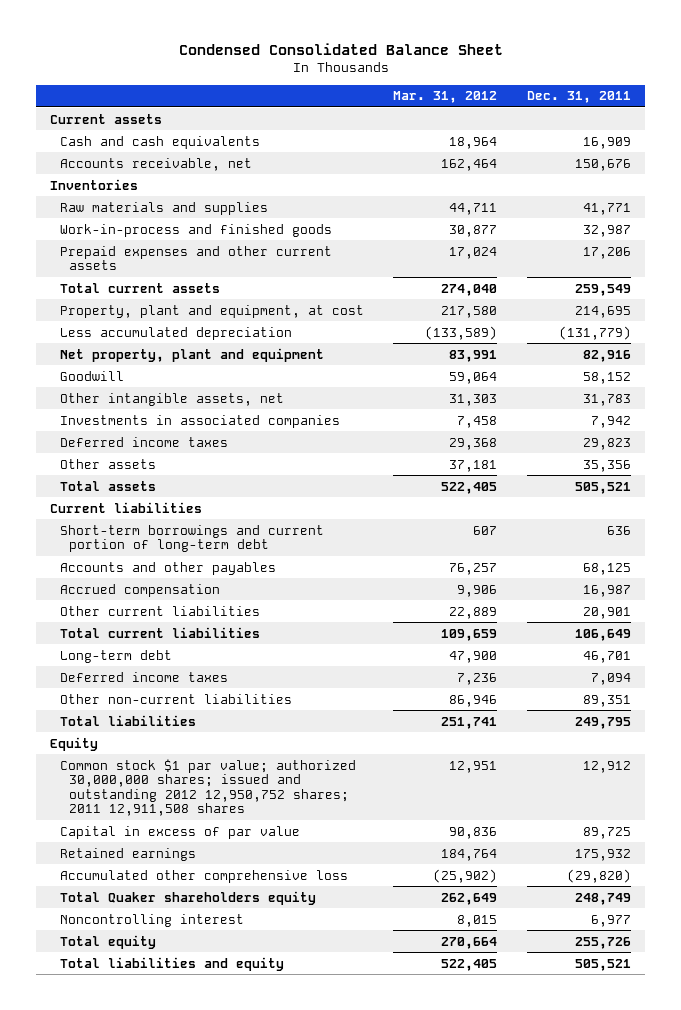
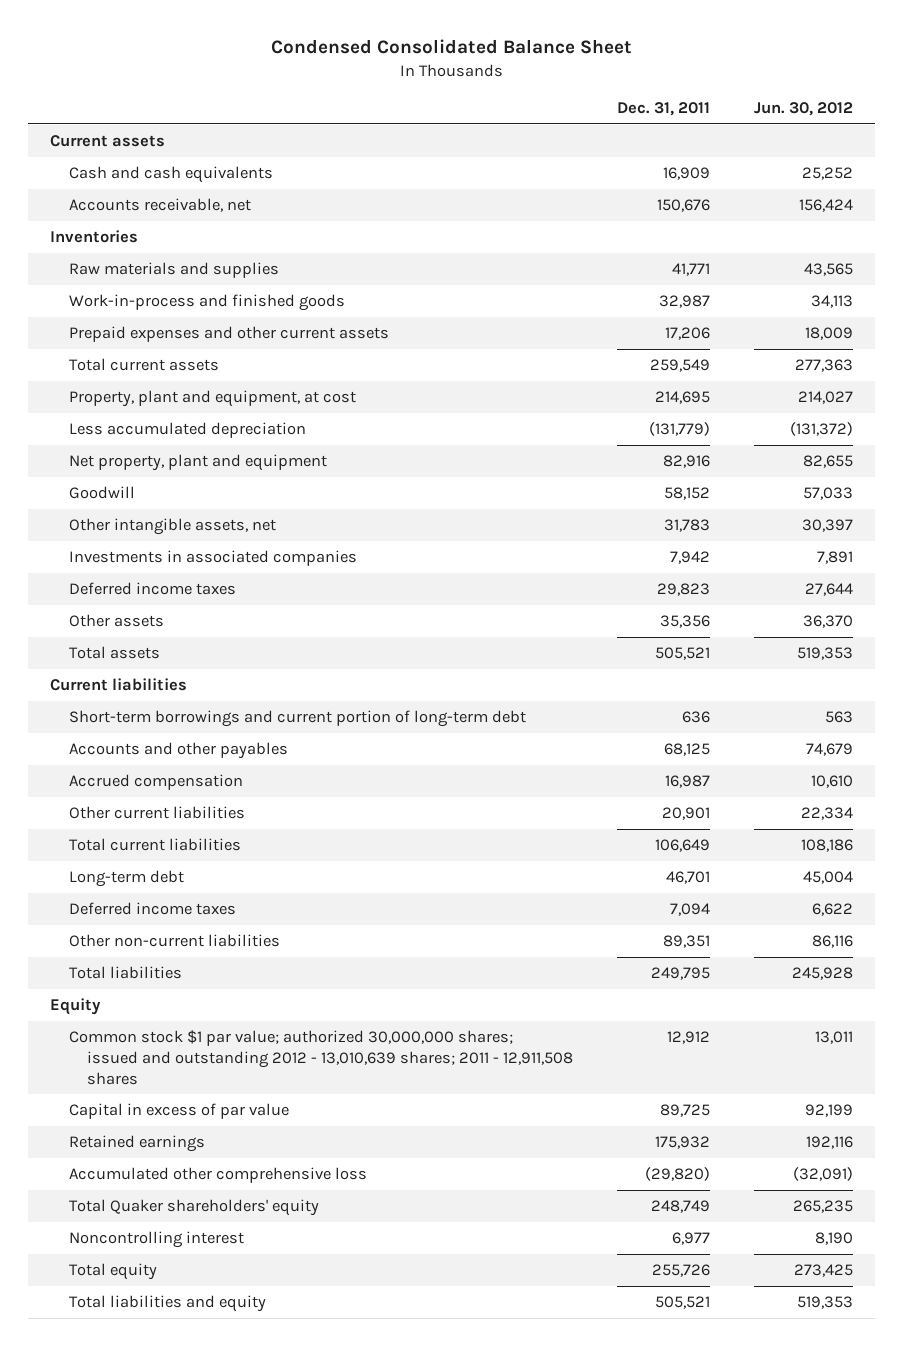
- | Mar. 31, 2012 | Dec. 31, 2011
+ | Dec. 31, 2011 | Jun. 30, 2012
- Common stock $1 par value; authorized 30,000,000 shares; issued and outstanding 2012 12,950,752 shares; 2011 12,911,508 shares | 12,951 | 12,912
+ Common stock $1 par value; authorized 30,000,000 shares; issued and outstanding 2012 - 13,010,639 shares; 2011 - 12,911,508 shares | 12,912 | 13,011
- Total Quaker shareholders equity | 262,649 | 248,749
+ Total Quaker shareholders' equity | 248,749 | 265,235

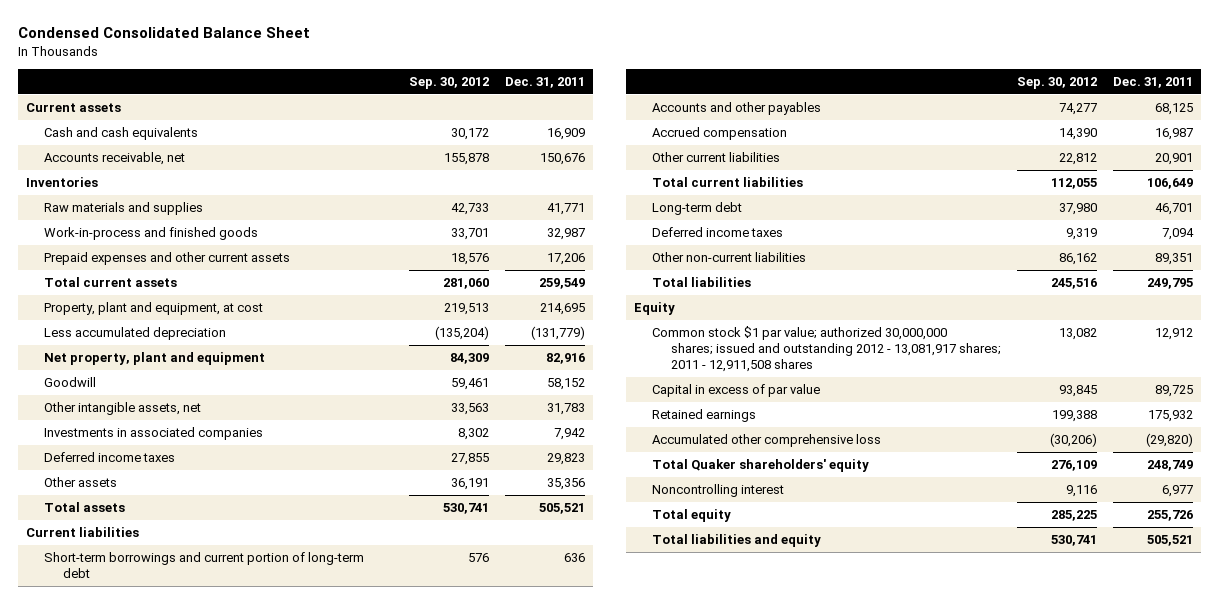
- | Dec. 31, 2011 | Jun. 30, 2012
+ | Sep. 30, 2012 | Dec. 31, 2011
- Common stock $1 par value; authorized 30,000,000 shares; issued and outstanding 2012 - 13,010,639 shares; 2011 - 12,911,508 shares | 12,912 | 13,011
+ Common stock $1 par value; authorized 30,000,000 shares; issued and outstanding 2012 - 13,081,917 shares; 2011 - 12,911,508 shares | 13,082 | 12,912

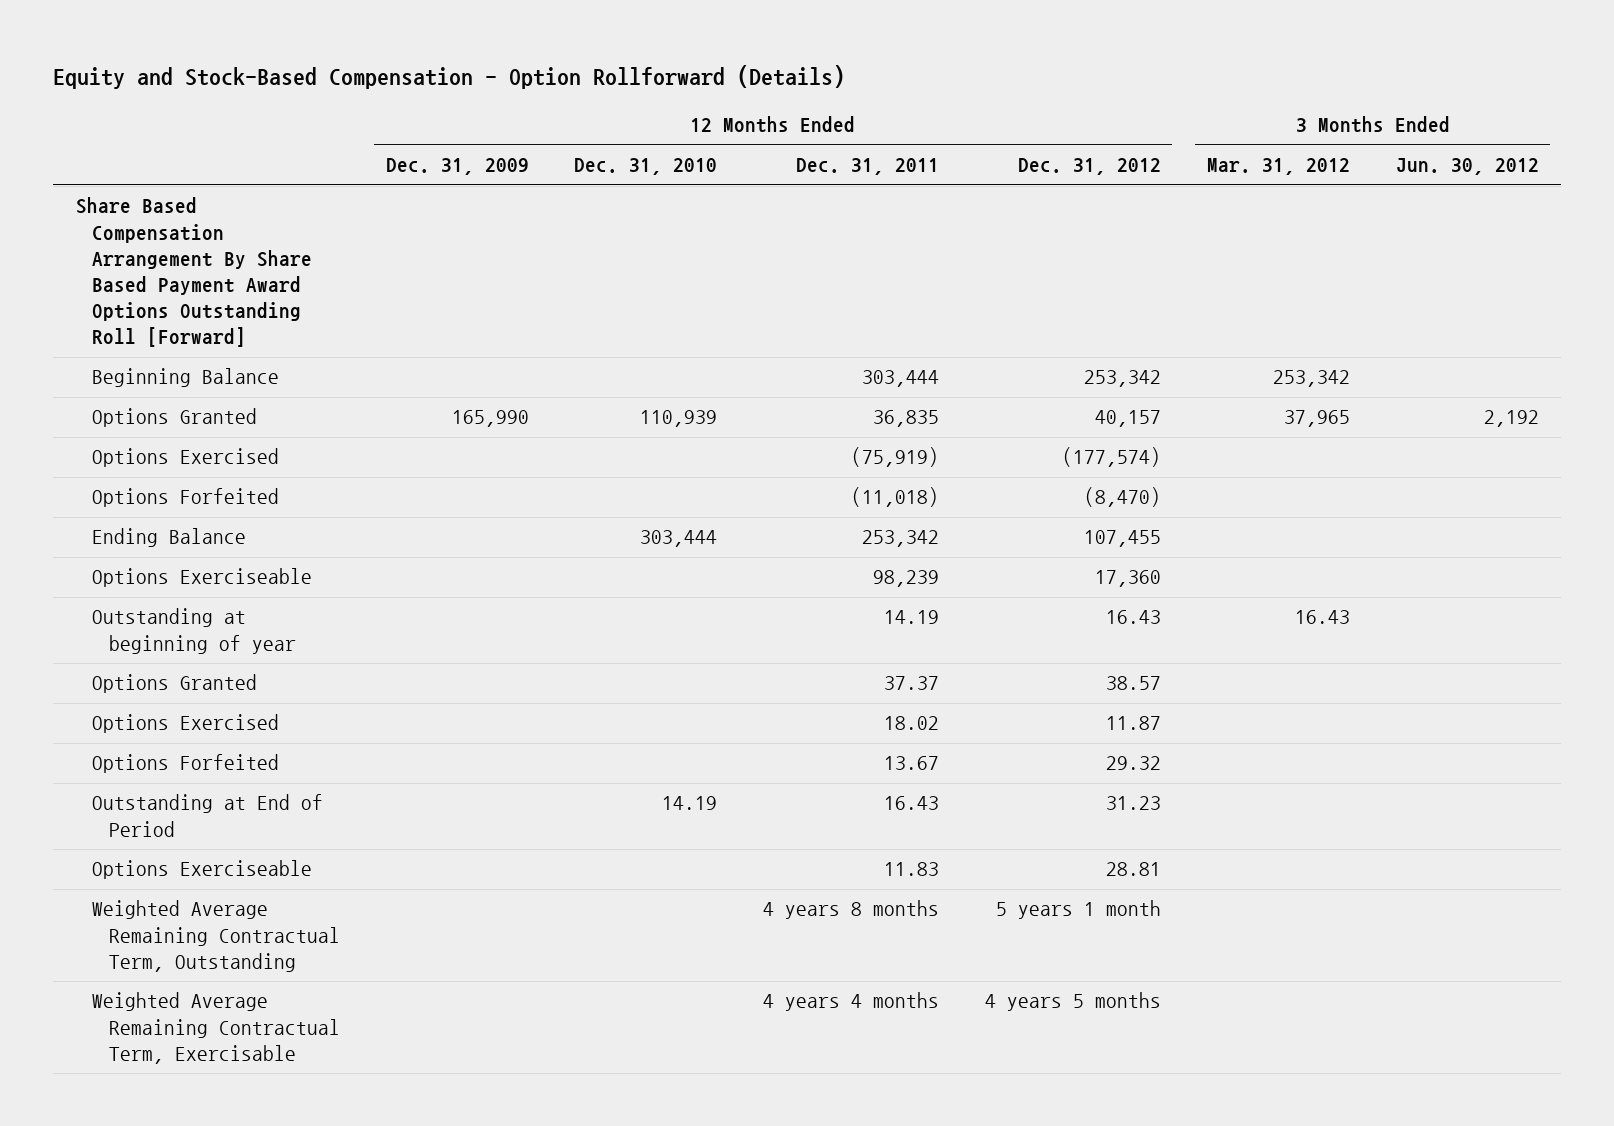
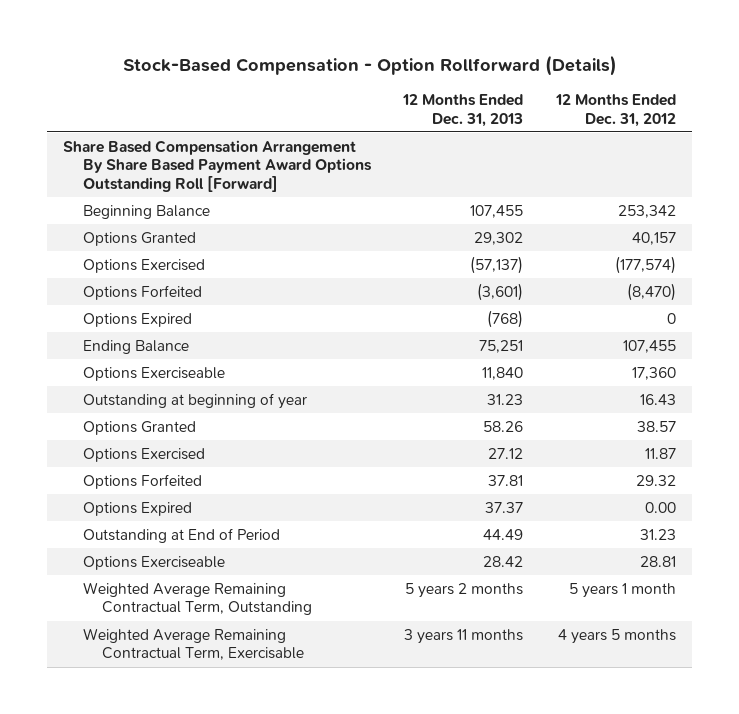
- Equity and Stock-Based Compensation - Option Rollforward (Details)
+ Stock-Based Compensation - Option Rollforward (Details)
- | 12 Months Ended Dec. 31, 2009 | 12 Months Ended Dec. 31, 2010 | 12 Months Ended Dec. 31, 2011 | 12 Months Ended Dec. 31, 2012 | 3 Months Ended Mar. 31, 2012 | 3 Months Ended Jun. 30, 2012
+ | 12 Months Ended Dec. 31, 2013 | 12 Months Ended Dec. 31, 2012
+ Options Expired | (768) | 0
+ Options Expired | 37.37 | 0.00

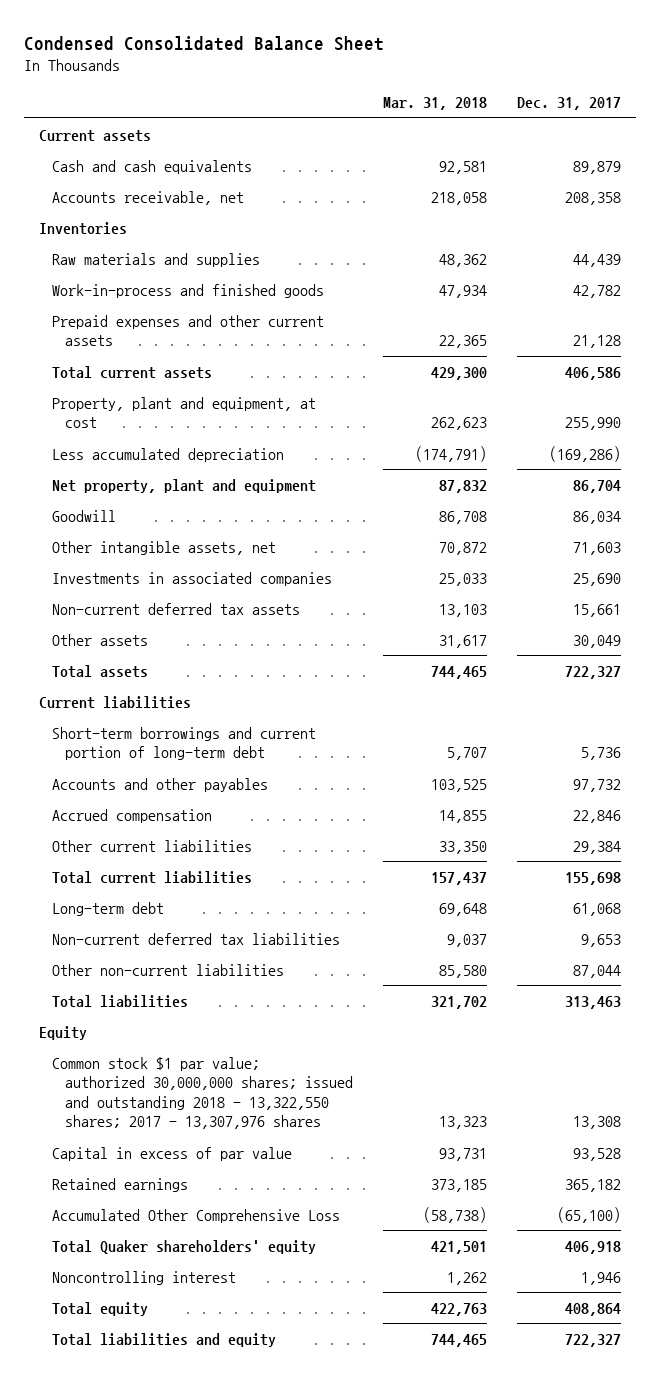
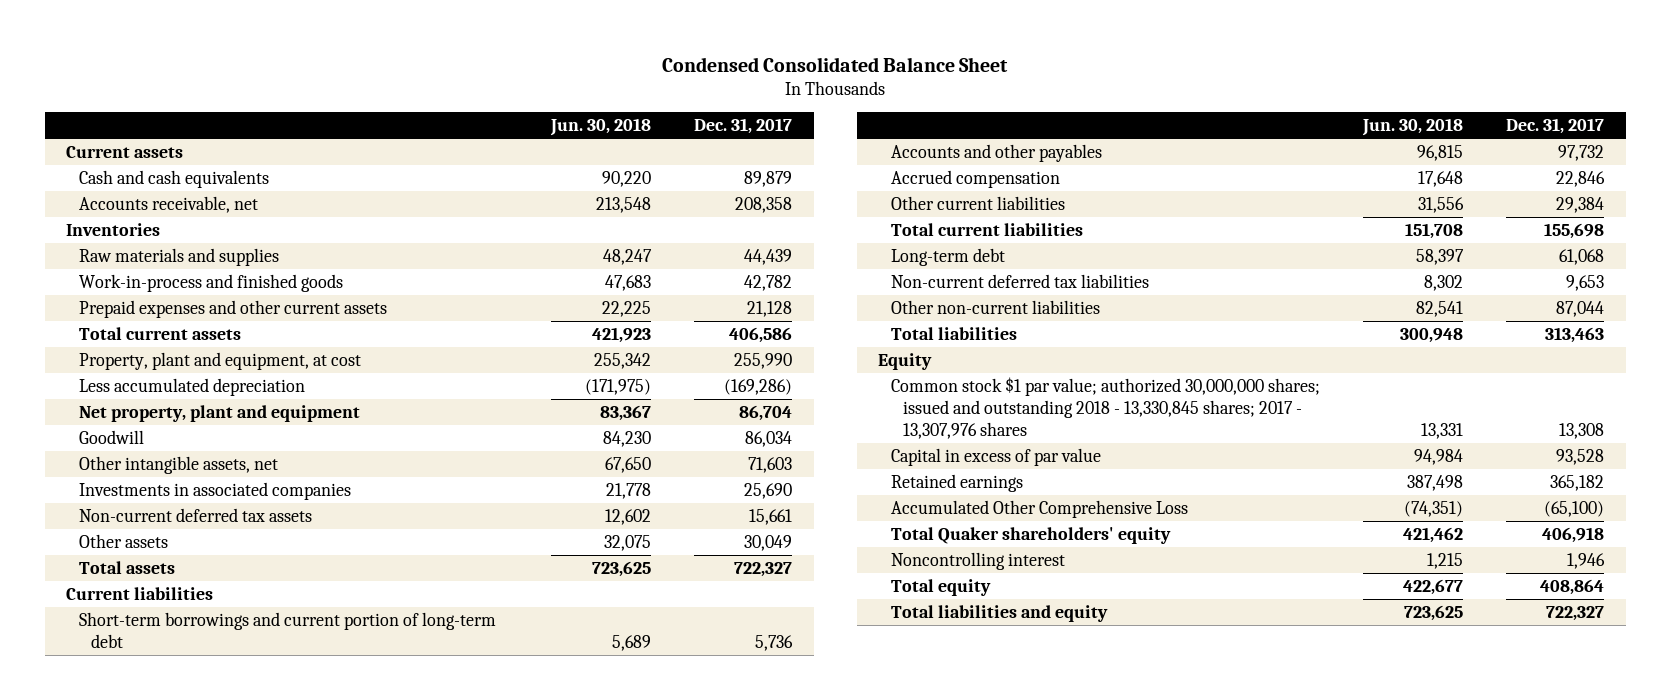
- | Mar. 31, 2018 | Dec. 31, 2017
+ | Jun. 30, 2018 | Dec. 31, 2017
- Common stock $1 par value; authorized 30,000,000 shares; issued and outstanding 2018 - 13,322,550 shares; 2017 - 13,307,976 shares | 13,323 | 13,308
+ Common stock $1 par value; authorized 30,000,000 shares; issued and outstanding 2018 - 13,330,845 shares; 2017 - 13,307,976 shares | 13,331 | 13,308

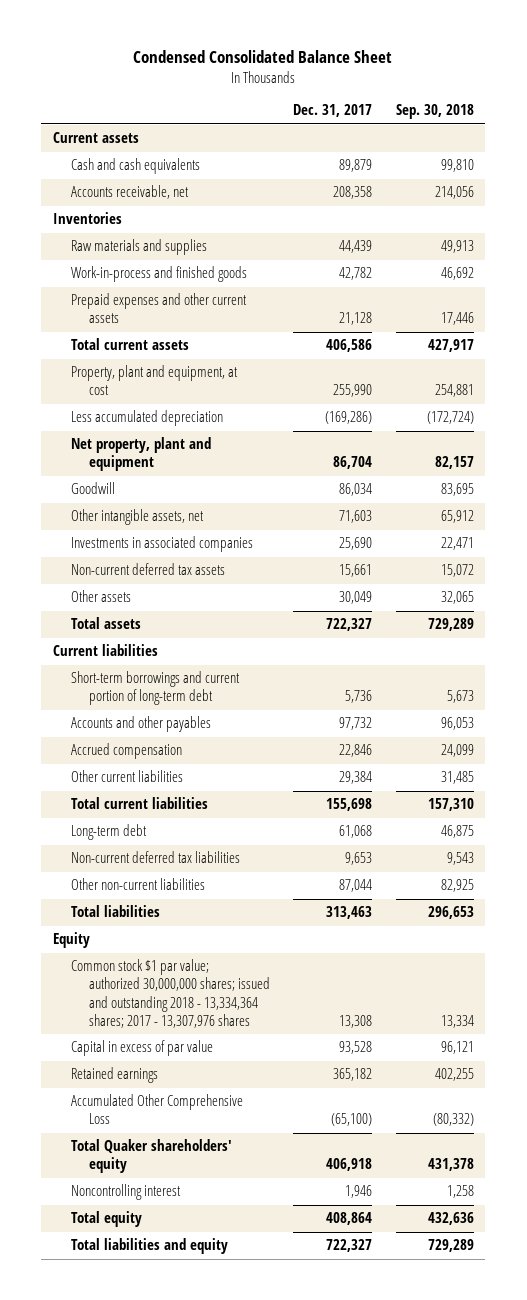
- | Jun. 30, 2018 | Dec. 31, 2017
+ | Dec. 31, 2017 | Sep. 30, 2018
- Common stock $1 par value; authorized 30,000,000 shares; issued and outstanding 2018 - 13,330,845 shares; 2017 - 13,307,976 shares | 13,331 | 13,308
+ Common stock $1 par value; authorized 30,000,000 shares; issued and outstanding 2018 - 13,334,364 shares; 2017 - 13,307,976 shares | 13,308 | 13,334

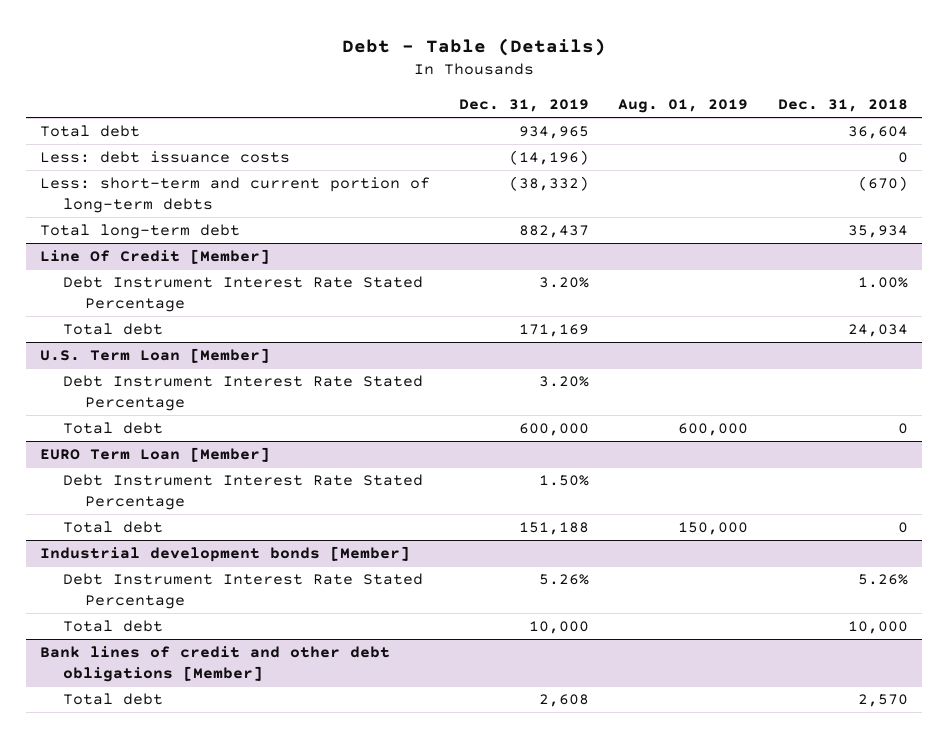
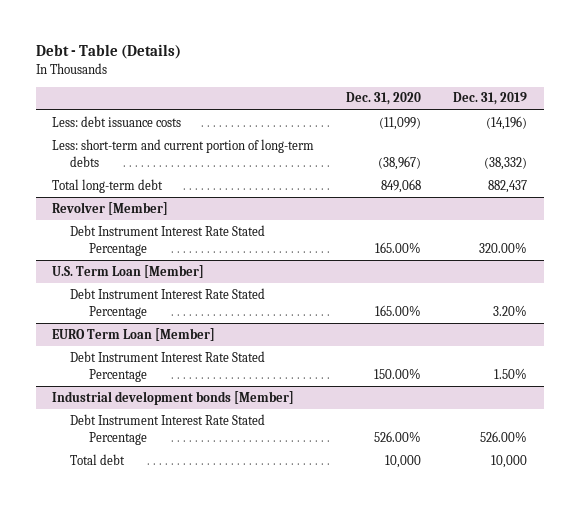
- | Dec. 31, 2019 | Aug. 01, 2019 | Dec. 31, 2018
+ | Dec. 31, 2020 | Dec. 31, 2019
- Total debt | 934,965 | | 36,604
- Line Of Credit [Member]
- Debt Instrument Interest Rate Stated Percentage | 3.20% | | 1.00%
- Total debt | 171,169 | | 24,034
+ Revolver [Member]
+ Debt Instrument Interest Rate Stated Percentage | 165.00% | 320.00%
@ U.S. Term Loan [Member]
- Total debt | 600,000 | 600,000 | 0
@ EURO Term Loan [Member]
- Total debt | 151,188 | 150,000 | 0
@ Industrial development bonds [Member]
- Debt Instrument Interest Rate Stated Percentage | 5.26% | | 5.26%
+ Debt Instrument Interest Rate Stated Percentage | 526.00% | 526.00%
- Bank lines of credit and other debt obligations [Member]
- Total debt | 2,608 | | 2,570

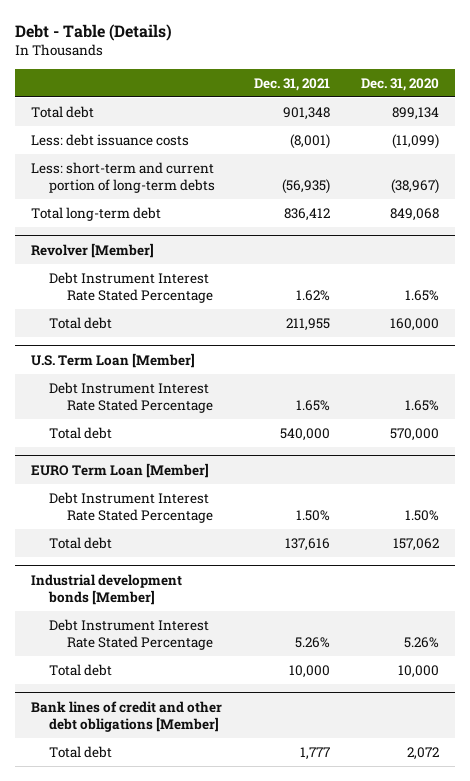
- | Dec. 31, 2020 | Dec. 31, 2019
+ | Dec. 31, 2021 | Dec. 31, 2020
+ Total debt | 901,348 | 899,134
@ Revolver [Member]
- Debt Instrument Interest Rate Stated Percentage | 165.00% | 320.00%
+ Debt Instrument Interest Rate Stated Percentage | 1.62% | 1.65%
+ Total debt | 211,955 | 160,000
@ U.S. Term Loan [Member]
- Debt Instrument Interest Rate Stated Percentage | 165.00% | 3.20%
+ Debt Instrument Interest Rate Stated Percentage | 1.65% | 1.65%
+ Total debt | 540,000 | 570,000
@ EURO Term Loan [Member]
- Debt Instrument Interest Rate Stated Percentage | 150.00% | 1.50%
+ Debt Instrument Interest Rate Stated Percentage | 1.50% | 1.50%
+ Total debt | 137,616 | 157,062
@ Industrial development bonds [Member]
- Debt Instrument Interest Rate Stated Percentage | 526.00% | 526.00%
+ Debt Instrument Interest Rate Stated Percentage | 5.26% | 5.26%
+ Bank lines of credit and other debt obligations [Member]
+ Total debt | 1,777 | 2,072

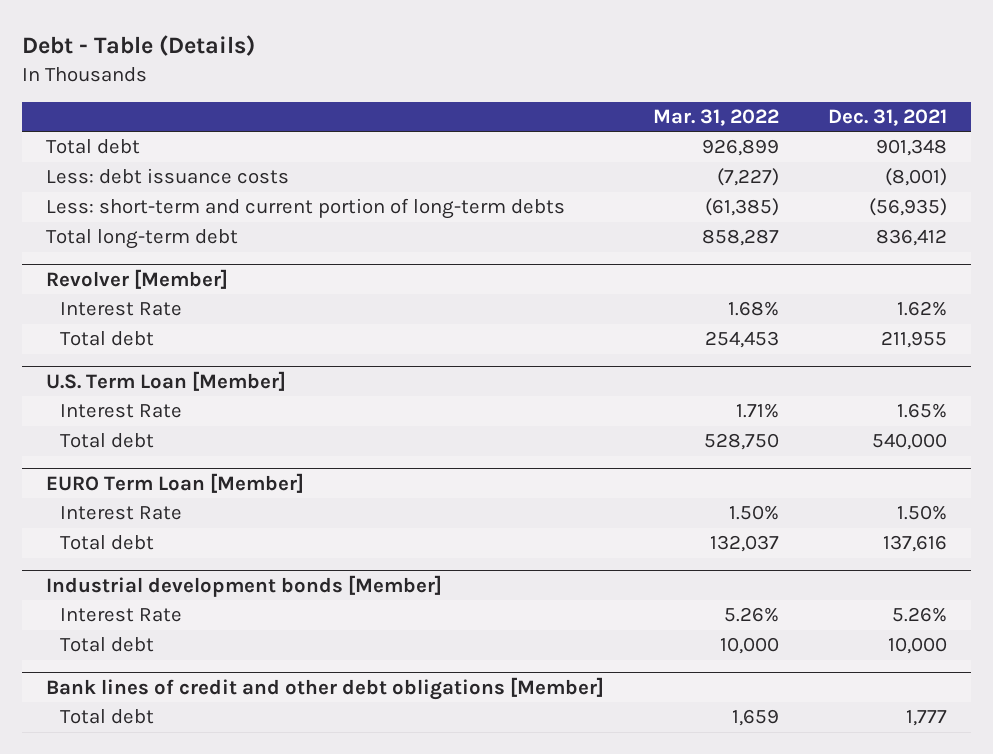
- | Dec. 31, 2021 | Dec. 31, 2020
+ | Mar. 31, 2022 | Dec. 31, 2021
@ Revolver [Member]
- Debt Instrument Interest Rate Stated Percentage | 1.62% | 1.65%
+ Interest Rate | 1.68% | 1.62%
@ U.S. Term Loan [Member]
- Debt Instrument Interest Rate Stated Percentage | 1.65% | 1.65%
+ Interest Rate | 1.71% | 1.65%
@ EURO Term Loan [Member]
- Debt Instrument Interest Rate Stated Percentage | 1.50% | 1.50%
+ Interest Rate | 1.50% | 1.50%
@ Industrial development bonds [Member]
- Debt Instrument Interest Rate Stated Percentage | 5.26% | 5.26%
+ Interest Rate | 5.26% | 5.26%

